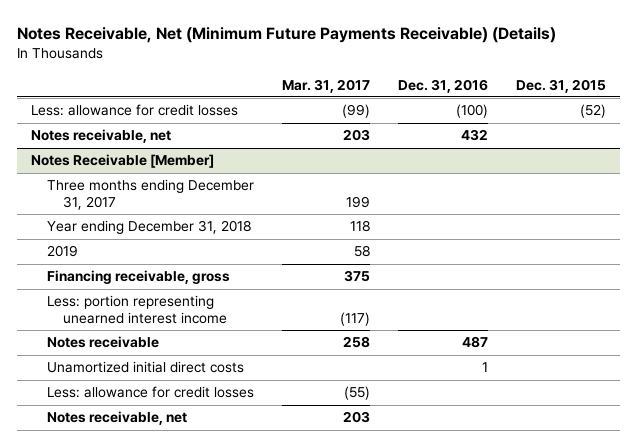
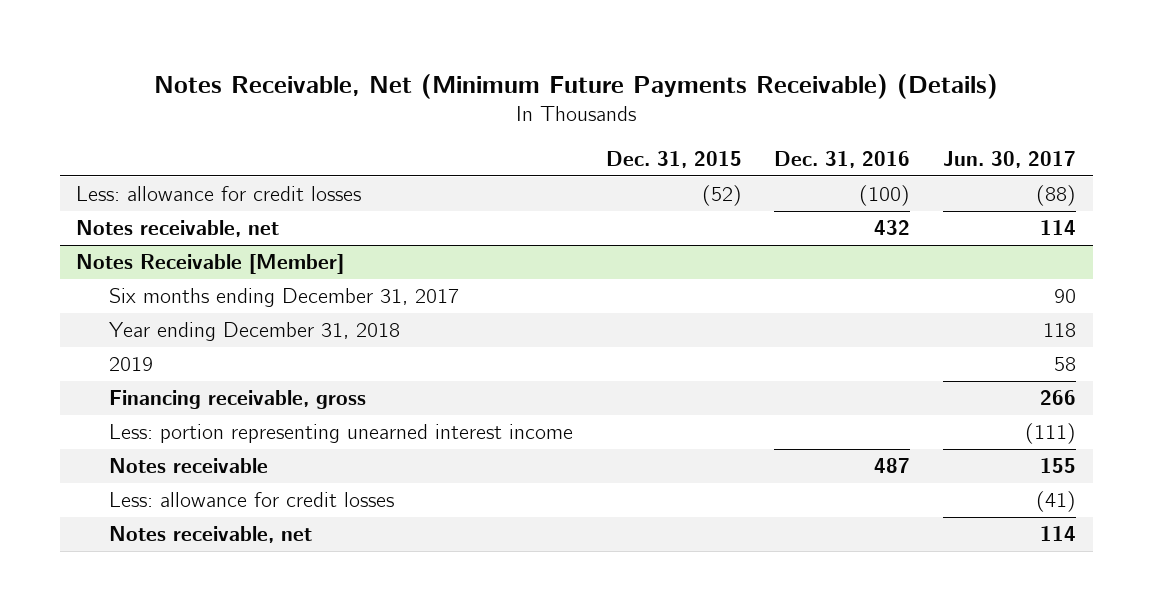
- | Mar. 31, 2017 | Dec. 31, 2016 | Dec. 31, 2015
+ | Dec. 31, 2015 | Dec. 31, 2016 | Jun. 30, 2017
@ Notes Receivable [Member]
- Three months ending December 31, 2017 | 199 | |
+ Six months ending December 31, 2017 | | | 90
- Unamortized initial direct costs | | 1 |

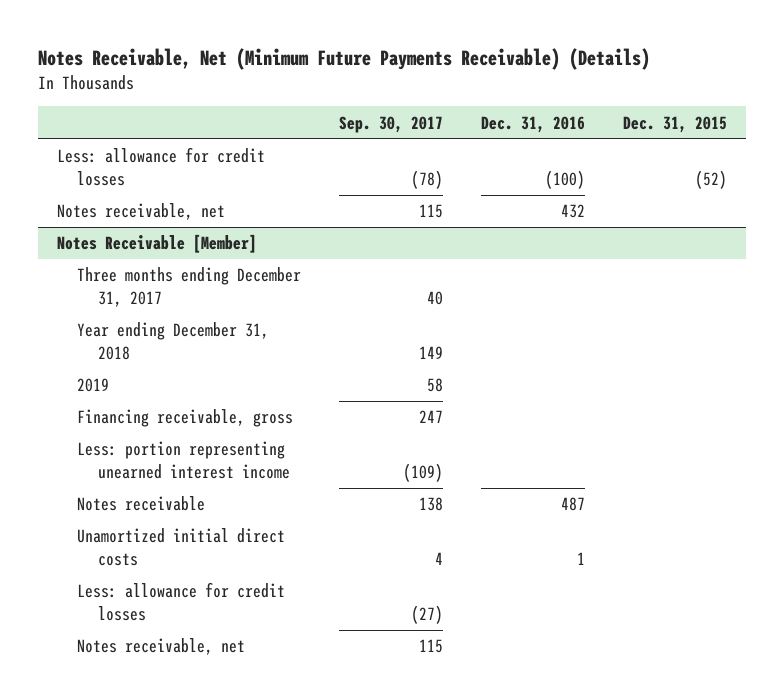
- | Dec. 31, 2015 | Dec. 31, 2016 | Jun. 30, 2017
+ | Sep. 30, 2017 | Dec. 31, 2016 | Dec. 31, 2015
@ Notes Receivable [Member]
- Six months ending December 31, 2017 | | | 90
+ Three months ending December 31, 2017 | 40 | |
+ Unamortized initial direct costs | 4 | 1 |

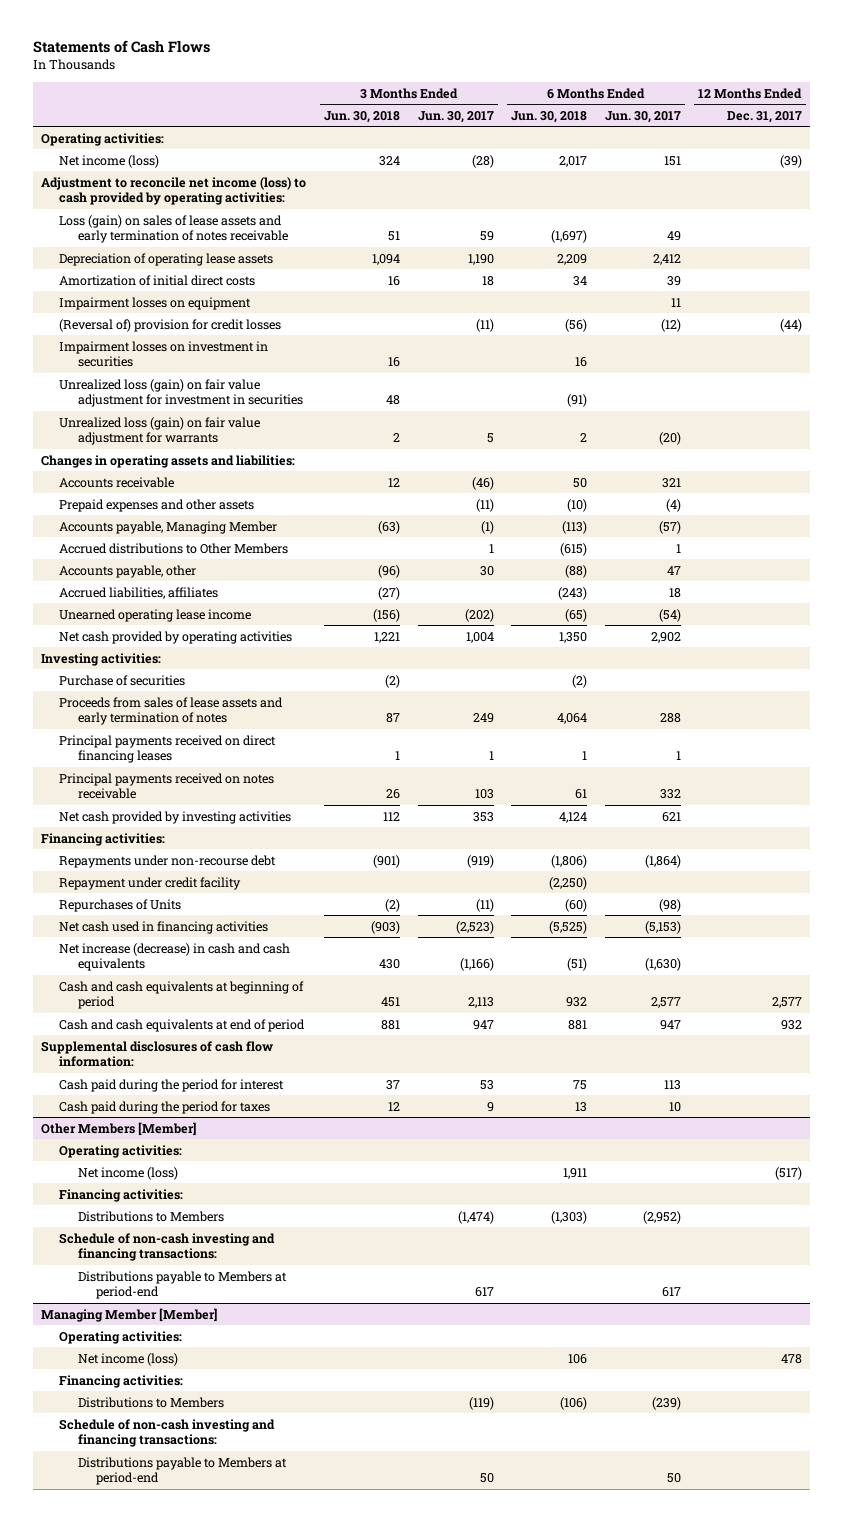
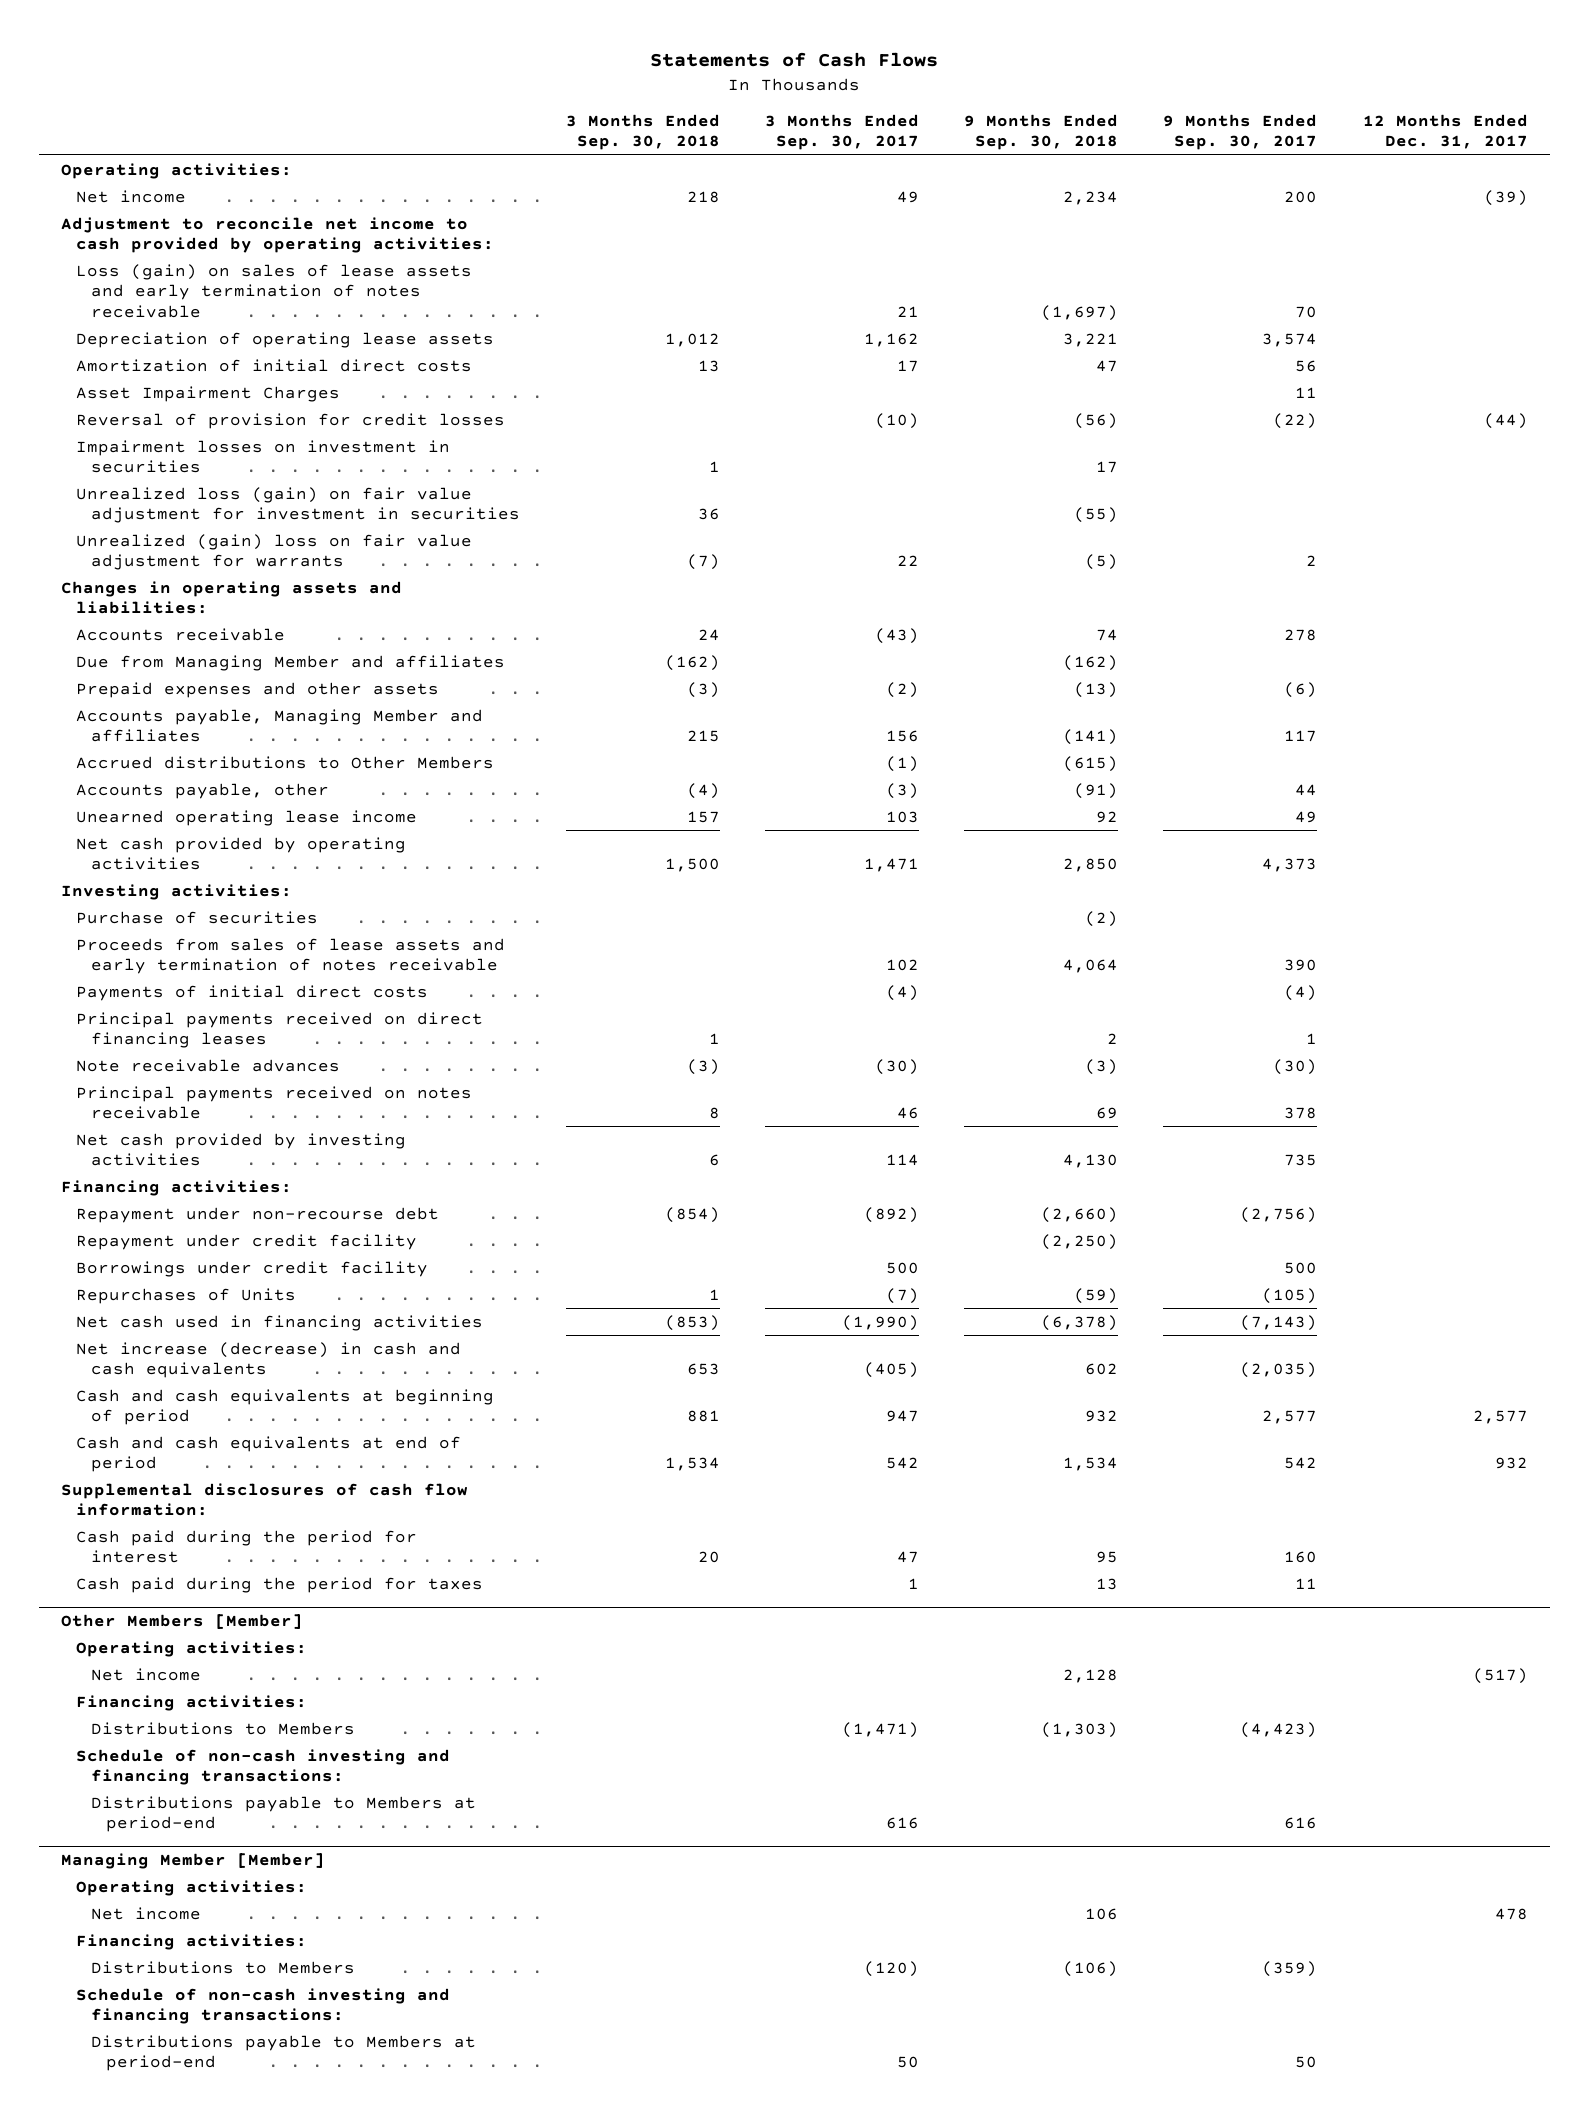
- | 3 Months Ended Jun. 30, 2018 | 3 Months Ended Jun. 30, 2017 | 6 Months Ended Jun. 30, 2018 | 6 Months Ended Jun. 30, 2017 | 12 Months Ended Dec. 31, 2017
+ | 3 Months Ended Sep. 30, 2018 | 3 Months Ended Sep. 30, 2017 | 9 Months Ended Sep. 30, 2018 | 9 Months Ended Sep. 30, 2017 | 12 Months Ended Dec. 31, 2017
- Net income (loss) | 324 | (28) | 2,017 | 151 | (39)
- Adjustment to reconcile net income (loss) to cash provided by operating activities:
+ Net income | 218 | 49 | 2,234 | 200 | (39)
+ Adjustment to reconcile net income to cash provided by operating activities:
- Impairment losses on equipment | | | | 11 |
- (Reversal of) provision for credit losses | | (11) | (56) | (12) | (44)
+ Asset Impairment Charges | | | | 11 |
+ Reversal of provision for credit losses | | (10) | (56) | (22) | (44)
- Unrealized loss (gain) on fair value adjustment for warrants | 2 | 5 | 2 | (20) |
+ Unrealized (gain) loss on fair value adjustment for warrants | (7) | 22 | (5) | 2 |
+ Due from Managing Member and affiliates | (162) | | (162) | |
- Accounts payable, Managing Member | (63) | (1) | (113) | (57) |
+ Accounts payable, Managing Member and affiliates | 215 | 156 | (141) | 117 |
- Accrued liabilities, affiliates | (27) | | (243) | 18 |
- Proceeds from sales of lease assets and early termination of notes | 87 | 249 | 4,064 | 288 |
+ Proceeds from sales of lease assets and early termination of notes receivable | | 102 | 4,064 | 390 |
+ Payments of initial direct costs | | (4) | | (4) |
+ Note receivable advances | (3) | (30) | (3) | (30) |
- Repayments under non-recourse debt | (901) | (919) | (1,806) | (1,864) |
+ Repayment under non-recourse debt | (854) | (892) | (2,660) | (2,756) |
+ Borrowings under credit facility | | 500 | | 500 |
@ Other Members [Member]
- Net income (loss) | | | 1,911 | | (517)
+ Net income | | | 2,128 | | (517)
@ Managing Member [Member]
- Net income (loss) | | | 106 | | 478
+ Net income | | | 106 | | 478

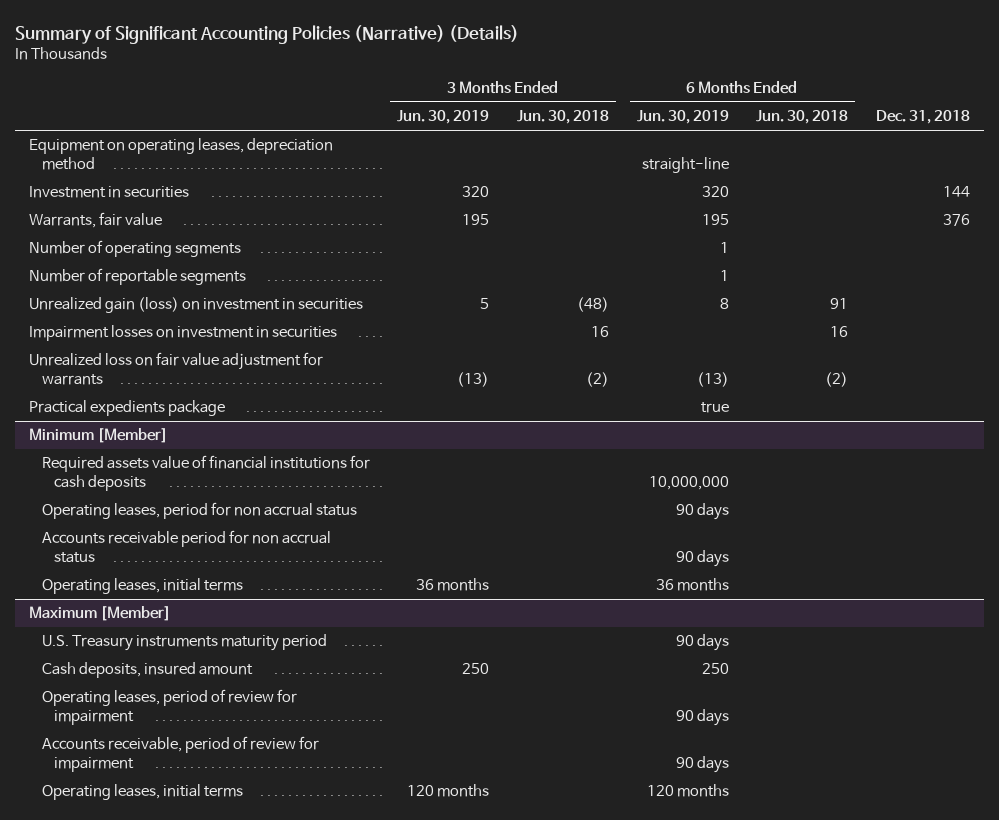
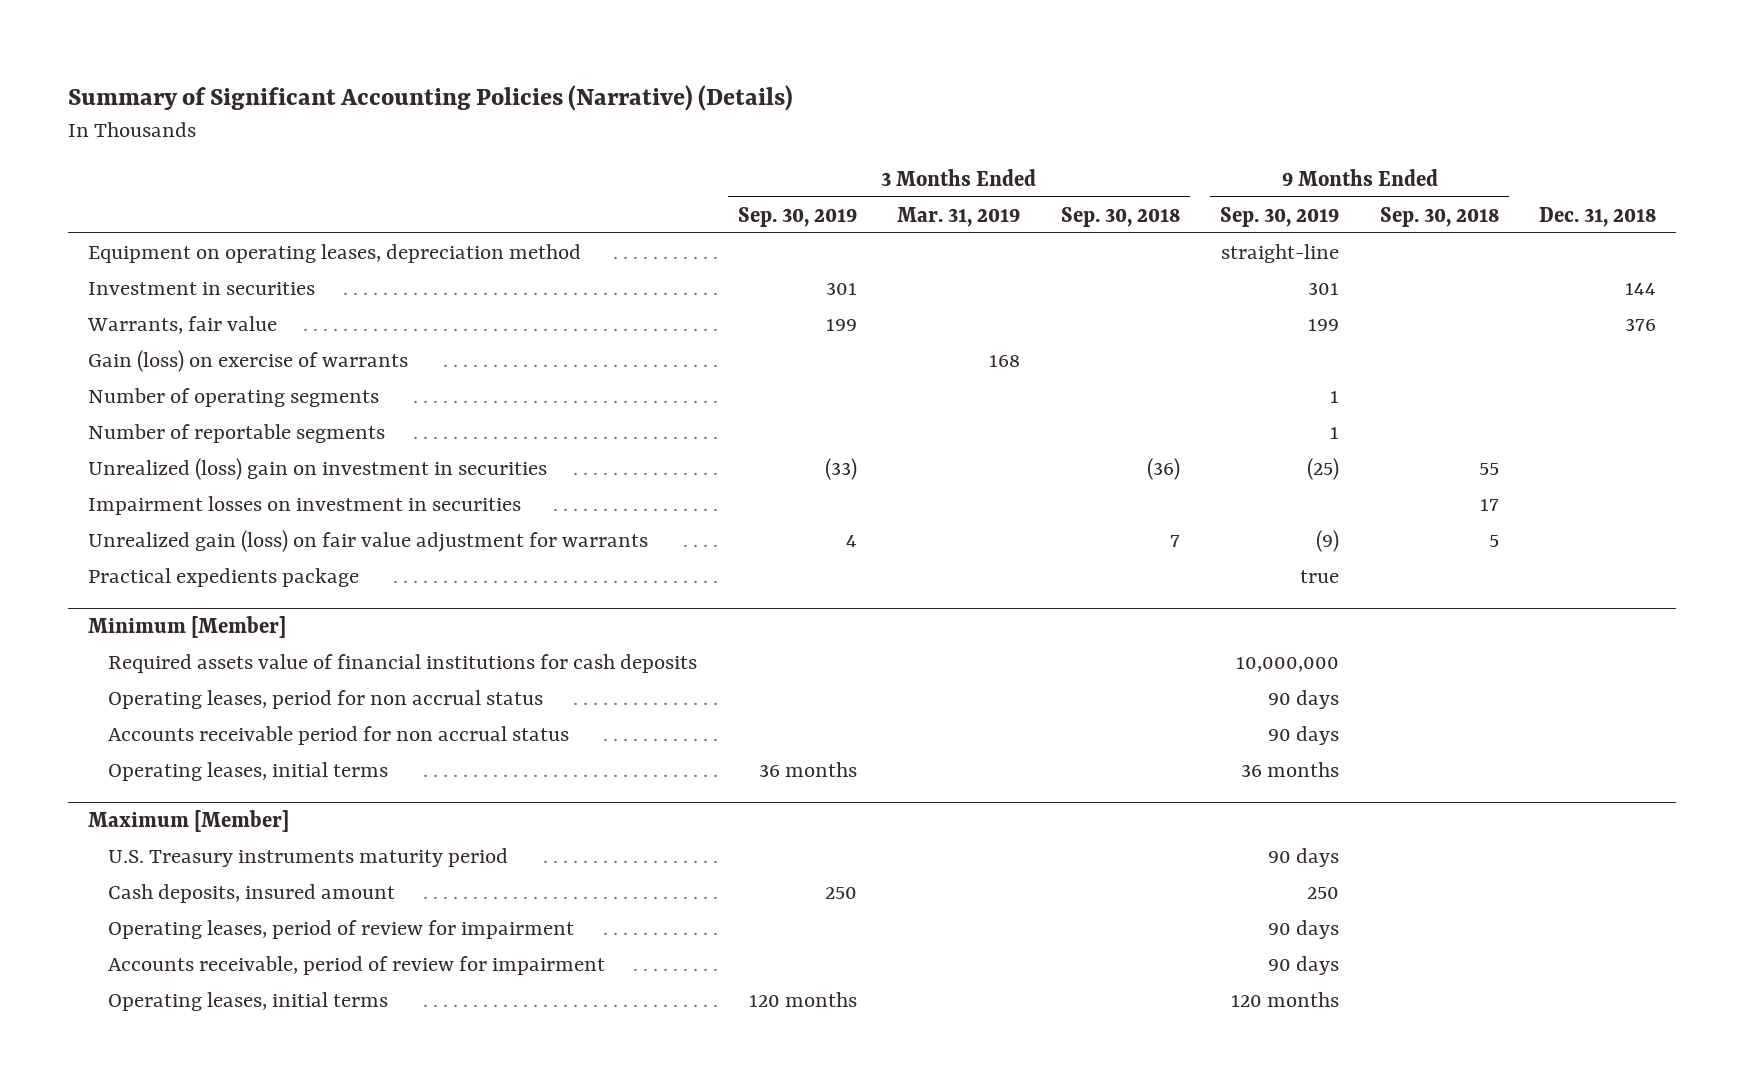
- | 3 Months Ended Jun. 30, 2019 | 3 Months Ended Jun. 30, 2018 | 6 Months Ended Jun. 30, 2019 | 6 Months Ended Jun. 30, 2018 | Dec. 31, 2018
+ | 3 Months Ended Sep. 30, 2019 | 3 Months Ended Mar. 31, 2019 | 3 Months Ended Sep. 30, 2018 | 9 Months Ended Sep. 30, 2019 | 9 Months Ended Sep. 30, 2018 | Dec. 31, 2018
+ Gain (loss) on exercise of warrants | | 168 | | | |
- Unrealized gain (loss) on investment in securities | 5 | (48) | 8 | 91 |
+ Unrealized (loss) gain on investment in securities | (33) | | (36) | (25) | 55 |
- Unrealized loss on fair value adjustment for warrants | (13) | (2) | (13) | (2) |
+ Unrealized gain (loss) on fair value adjustment for warrants | 4 | | 7 | (9) | 5 |

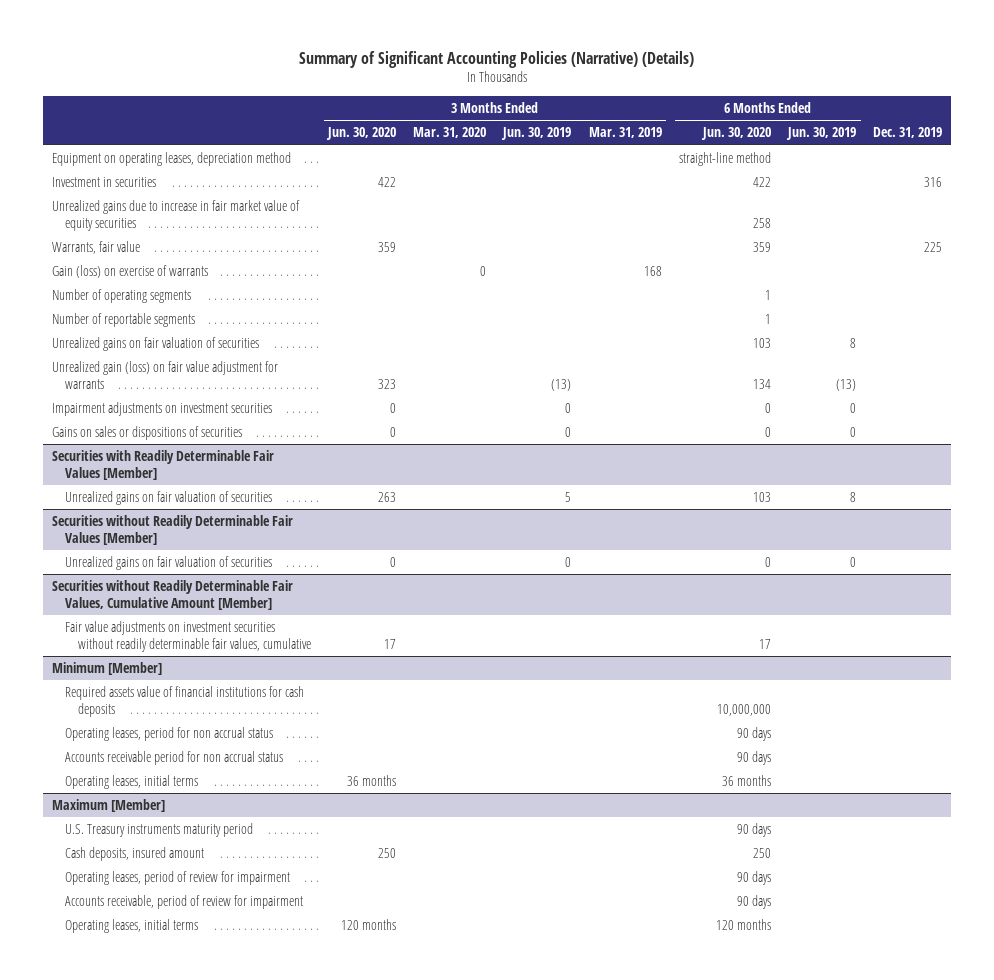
- | 3 Months Ended Sep. 30, 2019 | 3 Months Ended Mar. 31, 2019 | 3 Months Ended Sep. 30, 2018 | 9 Months Ended Sep. 30, 2019 | 9 Months Ended Sep. 30, 2018 | Dec. 31, 2018
+ | 3 Months Ended Jun. 30, 2020 | 3 Months Ended Mar. 31, 2020 | 3 Months Ended Jun. 30, 2019 | 3 Months Ended Mar. 31, 2019 | 6 Months Ended Jun. 30, 2020 | 6 Months Ended Jun. 30, 2019 | Dec. 31, 2019
+ Unrealized gains due to increase in fair market value of equity securities | | | | | 258 | |
- Unrealized (loss) gain on investment in securities | (33) | | (36) | (25) | 55 |
- Impairment losses on investment in securities | | | | | 17 |
+ Unrealized gains on fair valuation of securities | | | | | 103 | 8 |
- Practical expedients package | | | | true | |
+ Impairment adjustments on investment securities | 0 | | 0 | | 0 | 0 |
+ Gains on sales or dispositions of securities | 0 | | 0 | | 0 | 0 |
+ Securities with Readily Determinable Fair Values [Member]
+ Unrealized gains on fair valuation of securities | 263 | | 5 | | 103 | 8 |
+ Securities without Readily Determinable Fair Values [Member]
+ Unrealized gains on fair valuation of securities | 0 | | 0 | | 0 | 0 |
+ Securities without Readily Determinable Fair Values, Cumulative Amount [Member]
+ Fair value adjustments on investment securities without readily determinable fair values, cumulative | 17 | | | | 17 | |

